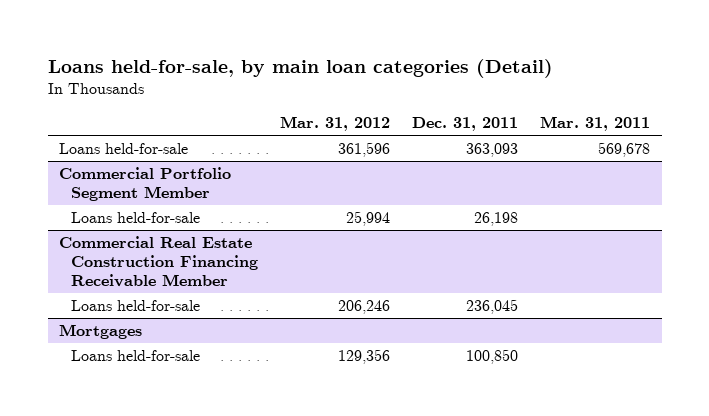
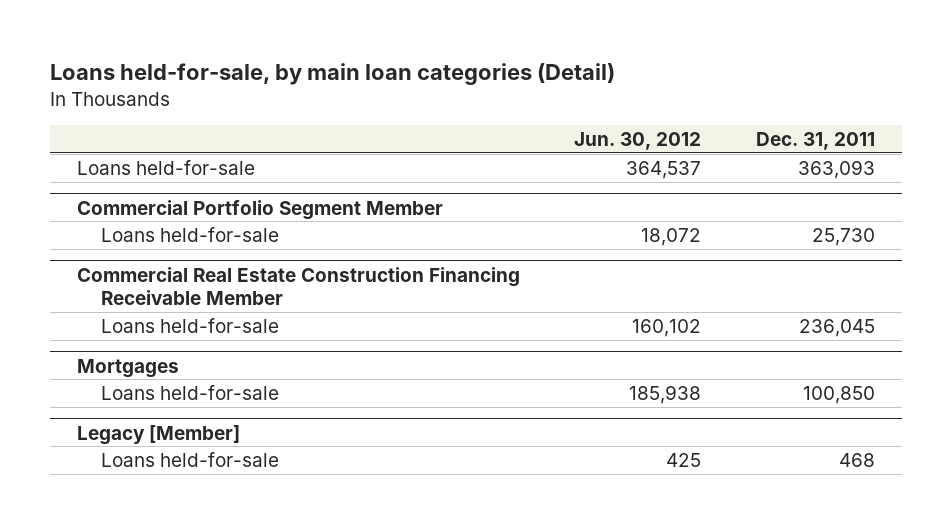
- | Mar. 31, 2012 | Dec. 31, 2011 | Mar. 31, 2011
+ | Jun. 30, 2012 | Dec. 31, 2011
@ Commercial Portfolio Segment Member
- Loans held-for-sale | 25,994 | 26,198 |
+ Loans held-for-sale | 18,072 | 25,730
+ Legacy [Member]
+ Loans held-for-sale | 425 | 468

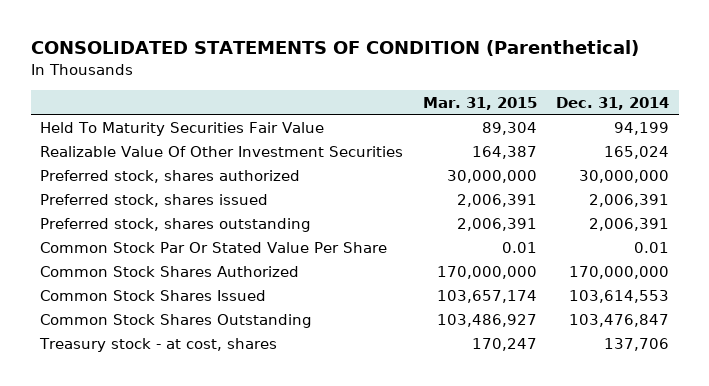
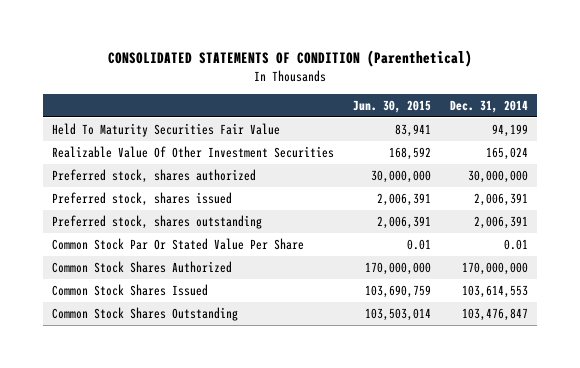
- | Mar. 31, 2015 | Dec. 31, 2014
+ | Jun. 30, 2015 | Dec. 31, 2014
- Treasury stock - at cost, shares | 170,247 | 137,706

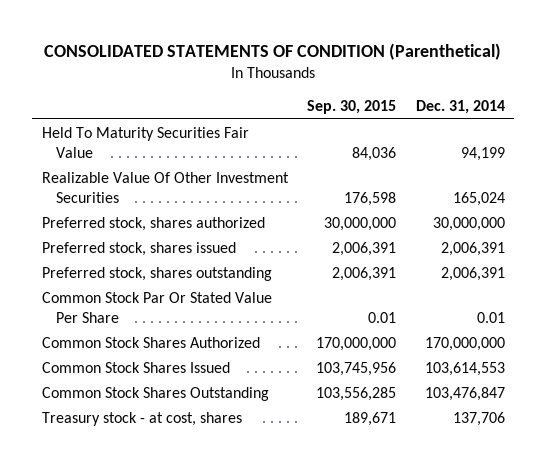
- | Jun. 30, 2015 | Dec. 31, 2014
+ | Sep. 30, 2015 | Dec. 31, 2014
+ Treasury stock - at cost, shares | 189,671 | 137,706

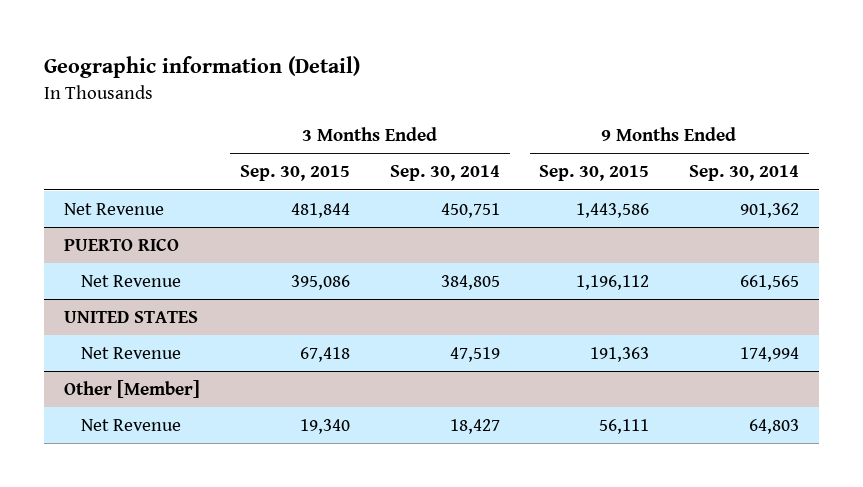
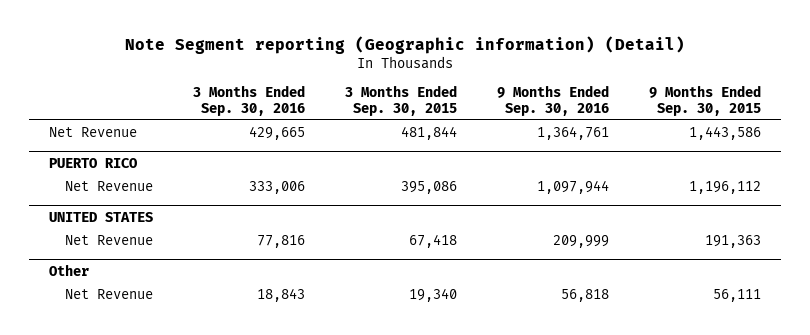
- Geographic information (Detail)
+ Note Segment reporting (Geographic information) (Detail)
- | 3 Months Ended Sep. 30, 2015 | 3 Months Ended Sep. 30, 2014 | 9 Months Ended Sep. 30, 2015 | 9 Months Ended Sep. 30, 2014
+ | 3 Months Ended Sep. 30, 2016 | 3 Months Ended Sep. 30, 2015 | 9 Months Ended Sep. 30, 2016 | 9 Months Ended Sep. 30, 2015
- Other [Member]
+ Other

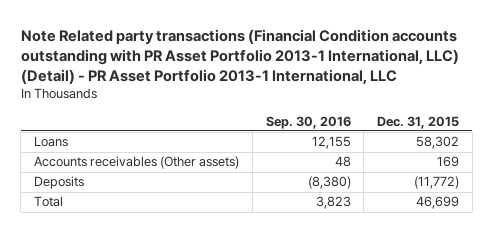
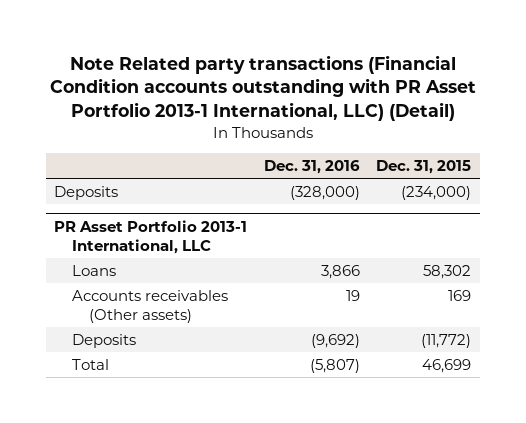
- Note Related party transactions (Financial Condition accounts outstanding with PR Asset Portfolio 2013-1 International, LLC) (Detail) - PR Asset Portfolio 2013-1 International, LLC
+ Note Related party transactions (Financial Condition accounts outstanding with PR Asset Portfolio 2013-1 International, LLC) (Detail)
- | Sep. 30, 2016 | Dec. 31, 2015
+ | Dec. 31, 2016 | Dec. 31, 2015
+ Deposits | (328,000) | (234,000)
+ PR Asset Portfolio 2013-1 International, LLC

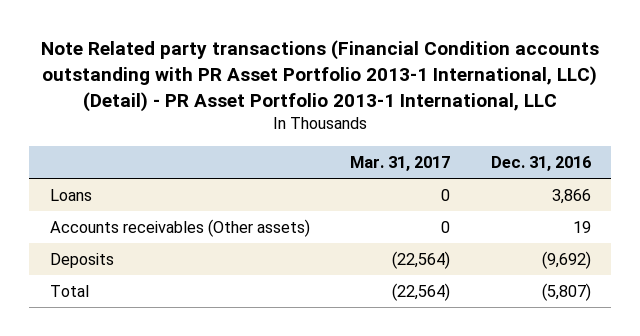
- Note Related party transactions (Financial Condition accounts outstanding with PR Asset Portfolio 2013-1 International, LLC) (Detail)
+ Note Related party transactions (Financial Condition accounts outstanding with PR Asset Portfolio 2013-1 International, LLC) (Detail) - PR Asset Portfolio 2013-1 International, LLC
- | Dec. 31, 2016 | Dec. 31, 2015
+ | Mar. 31, 2017 | Dec. 31, 2016
- Deposits | (328,000) | (234,000)
- PR Asset Portfolio 2013-1 International, LLC

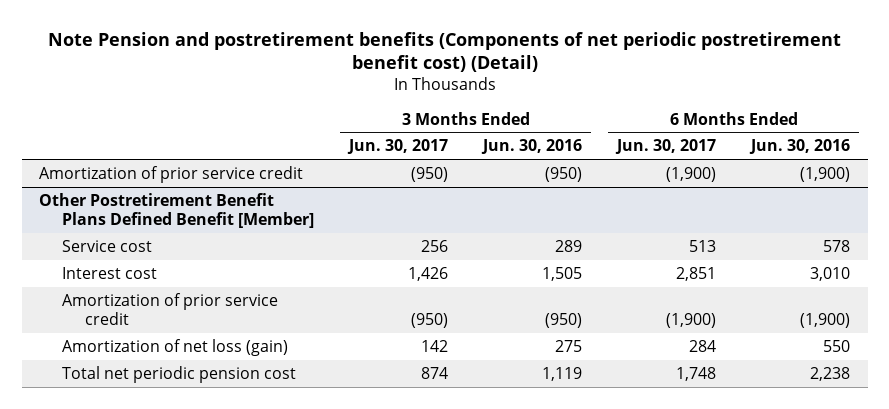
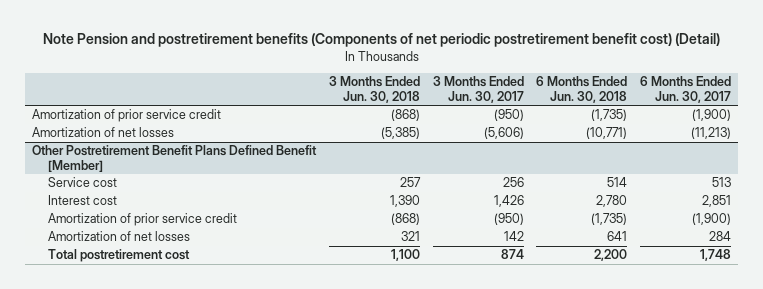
- | 3 Months Ended Jun. 30, 2017 | 3 Months Ended Jun. 30, 2016 | 6 Months Ended Jun. 30, 2017 | 6 Months Ended Jun. 30, 2016
+ | 3 Months Ended Jun. 30, 2018 | 3 Months Ended Jun. 30, 2017 | 6 Months Ended Jun. 30, 2018 | 6 Months Ended Jun. 30, 2017
+ Amortization of net losses | (5,385) | (5,606) | (10,771) | (11,213)
@ Other Postretirement Benefit Plans Defined Benefit [Member]
- Amortization of net loss (gain) | 142 | 275 | 284 | 550
- Total net periodic pension cost | 874 | 1,119 | 1,748 | 2,238
+ Amortization of net losses | 321 | 142 | 641 | 284
+ Total postretirement cost | 1,100 | 874 | 2,200 | 1,748

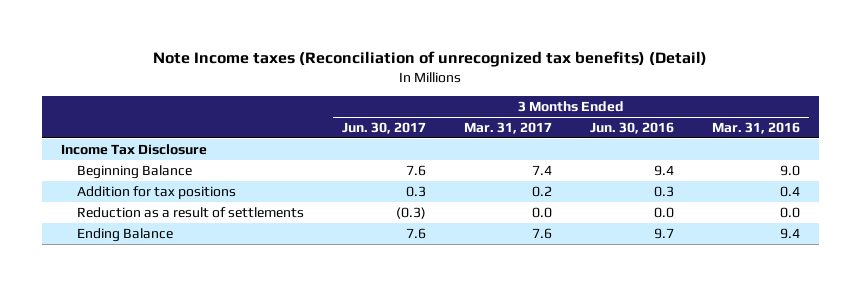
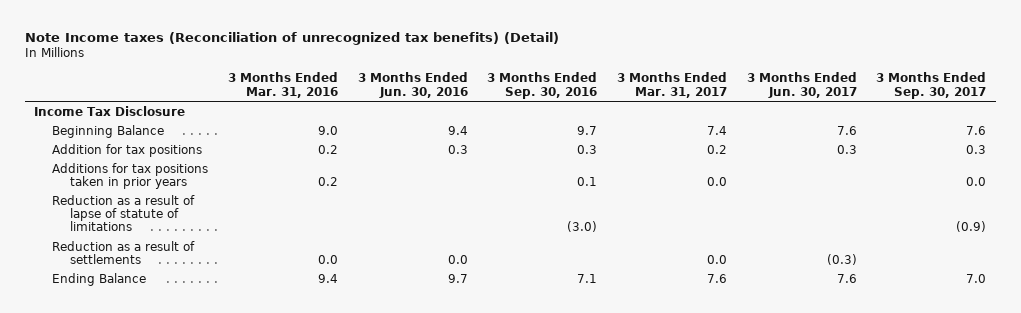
- | 3 Months Ended Jun. 30, 2017 | 3 Months Ended Mar. 31, 2017 | 3 Months Ended Jun. 30, 2016 | 3 Months Ended Mar. 31, 2016
+ | 3 Months Ended Mar. 31, 2016 | 3 Months Ended Jun. 30, 2016 | 3 Months Ended Sep. 30, 2016 | 3 Months Ended Mar. 31, 2017 | 3 Months Ended Jun. 30, 2017 | 3 Months Ended Sep. 30, 2017
- Addition for tax positions | 0.3 | 0.2 | 0.3 | 0.4
+ Addition for tax positions | 0.2 | 0.3 | 0.3 | 0.2 | 0.3 | 0.3
+ Additions for tax positions taken in prior years | 0.2 | | 0.1 | 0.0 | | 0.0
+ Reduction as a result of lapse of statute of limitations | | | (3.0) | | | (0.9)

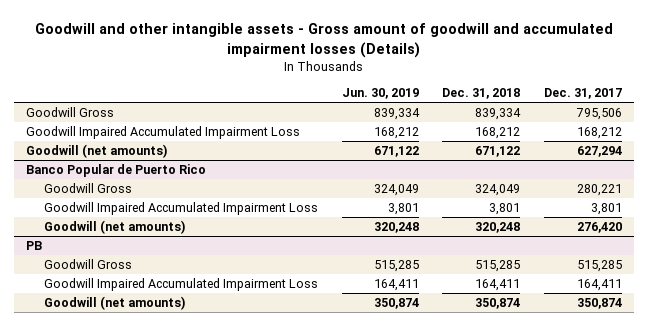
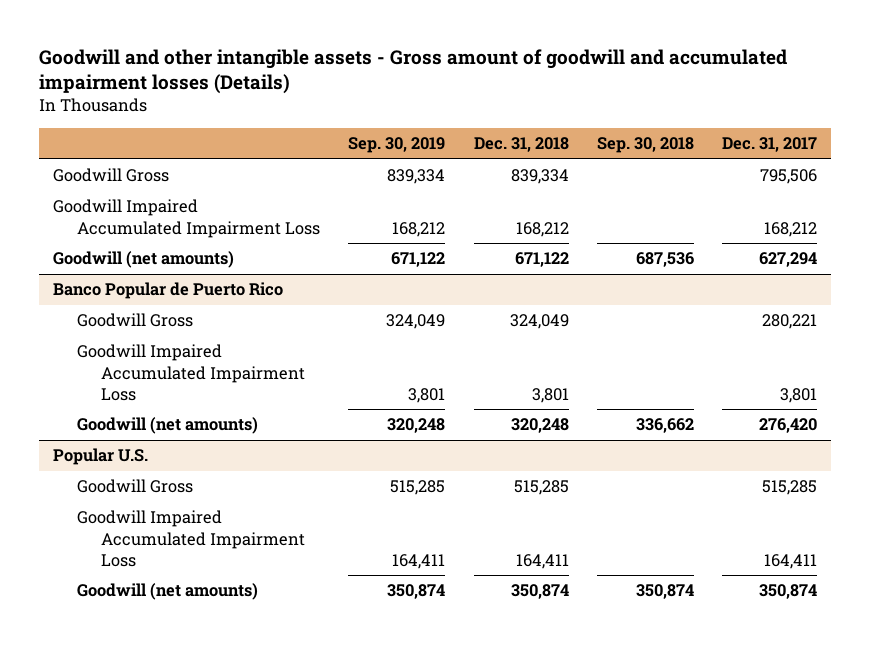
- | Jun. 30, 2019 | Dec. 31, 2018 | Dec. 31, 2017
+ | Sep. 30, 2019 | Dec. 31, 2018 | Sep. 30, 2018 | Dec. 31, 2017
- PB
+ Popular U.S.

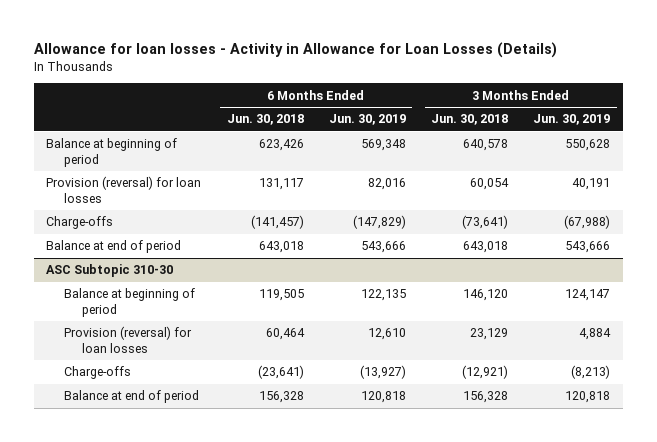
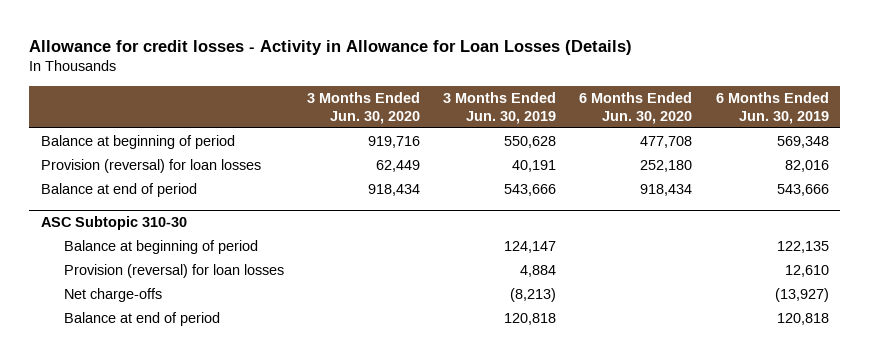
- Allowance for loan losses - Activity in Allowance for Loan Losses (Details)
+ Allowance for credit losses - Activity in Allowance for Loan Losses (Details)
- | 6 Months Ended Jun. 30, 2018 | 6 Months Ended Jun. 30, 2019 | 3 Months Ended Jun. 30, 2018 | 3 Months Ended Jun. 30, 2019
+ | 3 Months Ended Jun. 30, 2020 | 3 Months Ended Jun. 30, 2019 | 6 Months Ended Jun. 30, 2020 | 6 Months Ended Jun. 30, 2019
- Charge-offs | (141,457) | (147,829) | (73,641) | (67,988)
@ ASC Subtopic 310-30
- Charge-offs | (23,641) | (13,927) | (12,921) | (8,213)
+ Net charge-offs | | (8,213) | | (13,927)

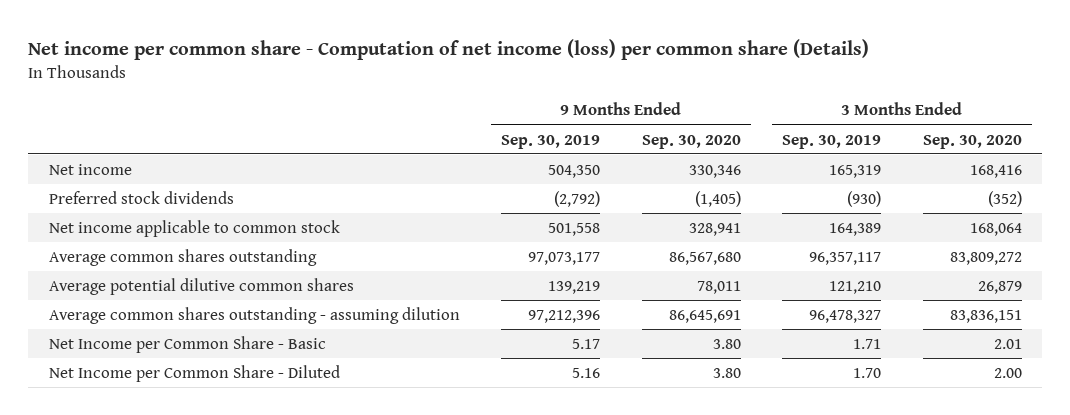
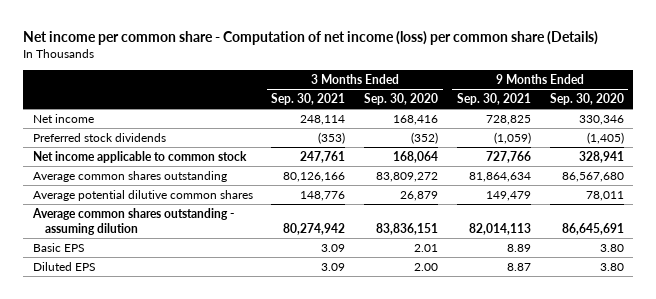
- | 9 Months Ended Sep. 30, 2019 | 9 Months Ended Sep. 30, 2020 | 3 Months Ended Sep. 30, 2019 | 3 Months Ended Sep. 30, 2020
+ | 3 Months Ended Sep. 30, 2021 | 3 Months Ended Sep. 30, 2020 | 9 Months Ended Sep. 30, 2021 | 9 Months Ended Sep. 30, 2020
- Net Income per Common Share - Basic | 5.17 | 3.80 | 1.71 | 2.01
- Net Income per Common Share - Diluted | 5.16 | 3.80 | 1.70 | 2.00
+ Basic EPS | 3.09 | 2.01 | 8.89 | 3.80
+ Diluted EPS | 3.09 | 2.00 | 8.87 | 3.80

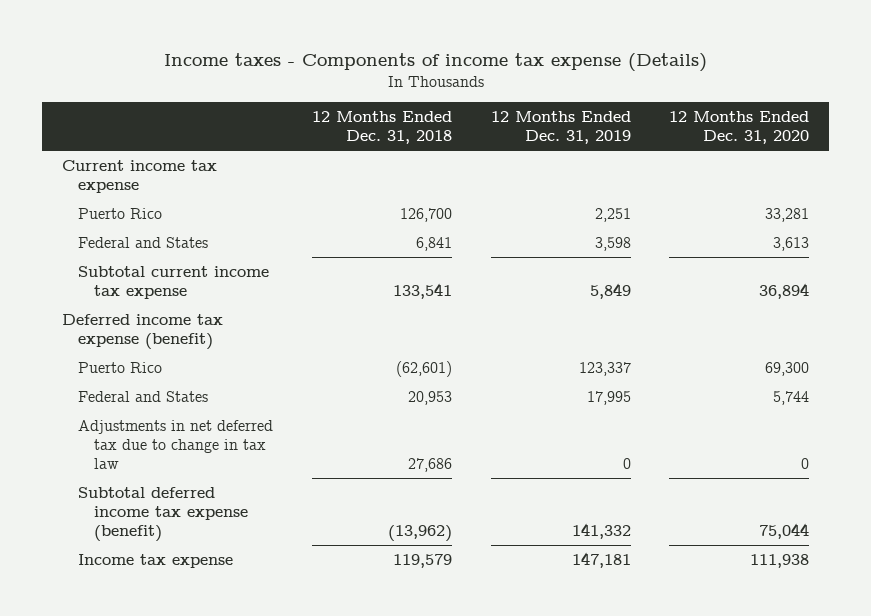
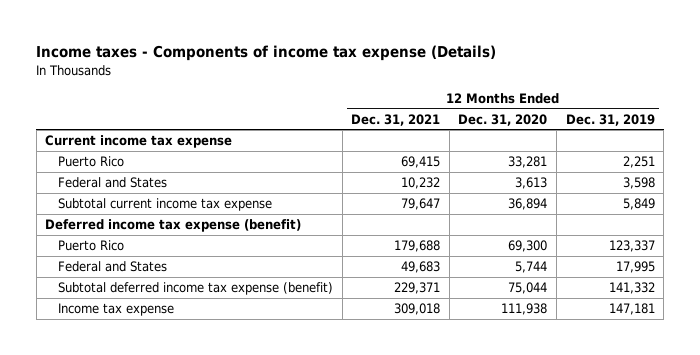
- | 12 Months Ended Dec. 31, 2018 | 12 Months Ended Dec. 31, 2019 | 12 Months Ended Dec. 31, 2020
+ | 12 Months Ended Dec. 31, 2021 | 12 Months Ended Dec. 31, 2020 | 12 Months Ended Dec. 31, 2019
- Adjustments in net deferred tax due to change in tax law | 27,686 | 0 | 0

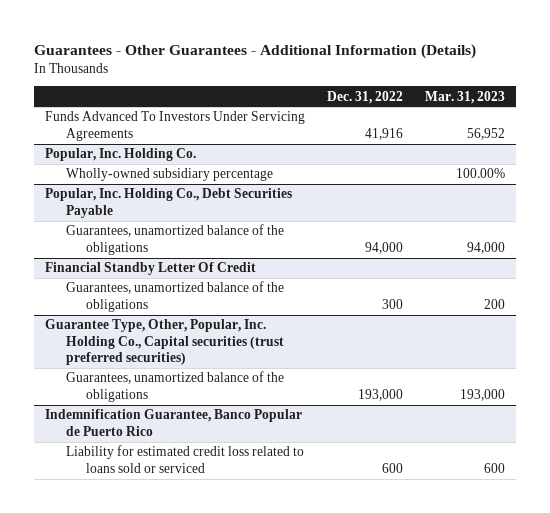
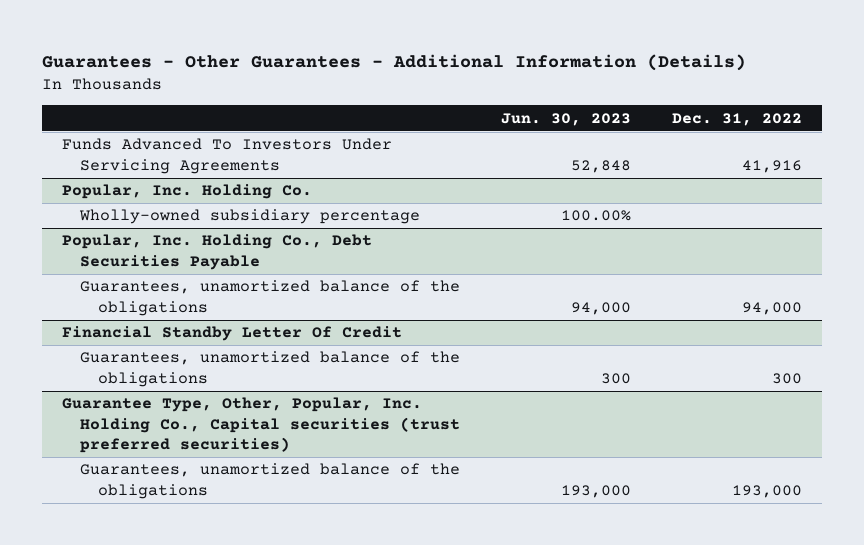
- | Dec. 31, 2022 | Mar. 31, 2023
+ | Jun. 30, 2023 | Dec. 31, 2022
- Indemnification Guarantee, Banco Popular de Puerto Rico
- Liability for estimated credit loss related to loans sold or serviced | 600 | 600

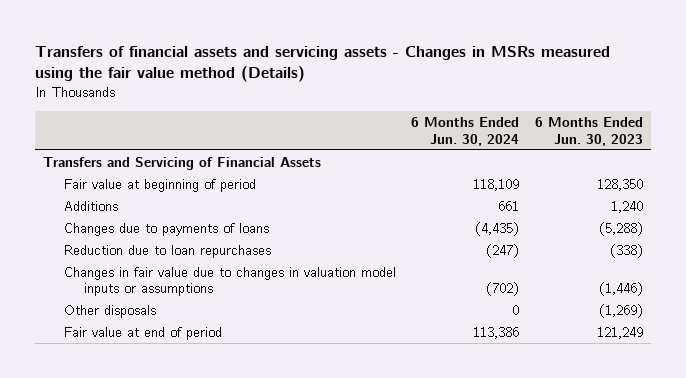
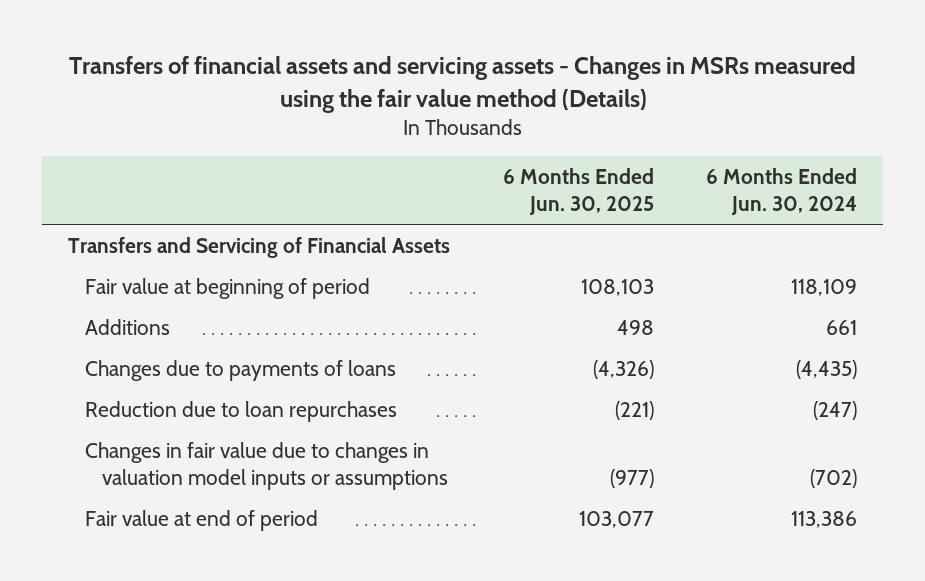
- | 6 Months Ended Jun. 30, 2024 | 6 Months Ended Jun. 30, 2023
+ | 6 Months Ended Jun. 30, 2025 | 6 Months Ended Jun. 30, 2024
- Other disposals | 0 | (1,269)

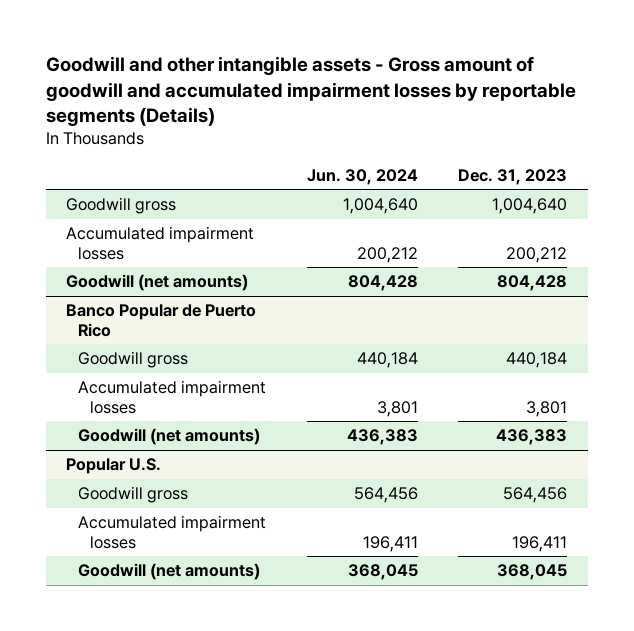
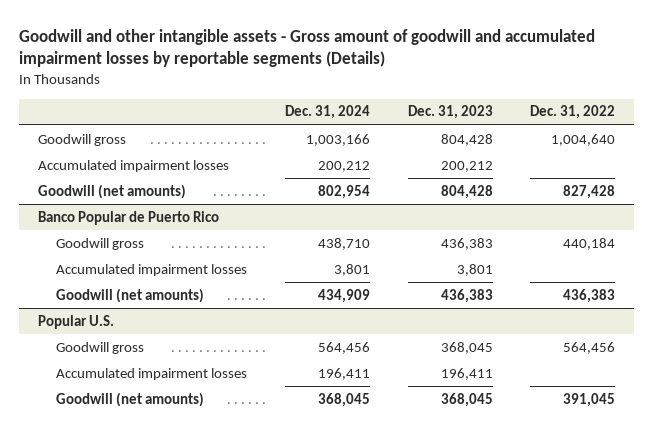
- | Jun. 30, 2024 | Dec. 31, 2023
+ | Dec. 31, 2024 | Dec. 31, 2023 | Dec. 31, 2022
- Goodwill gross | 1,004,640 | 1,004,640
+ Goodwill gross | 1,003,166 | 804,428 | 1,004,640
@ Banco Popular de Puerto Rico
- Goodwill gross | 440,184 | 440,184
+ Goodwill gross | 438,710 | 436,383 | 440,184
@ Popular U.S.
- Goodwill gross | 564,456 | 564,456
+ Goodwill gross | 564,456 | 368,045 | 564,456

